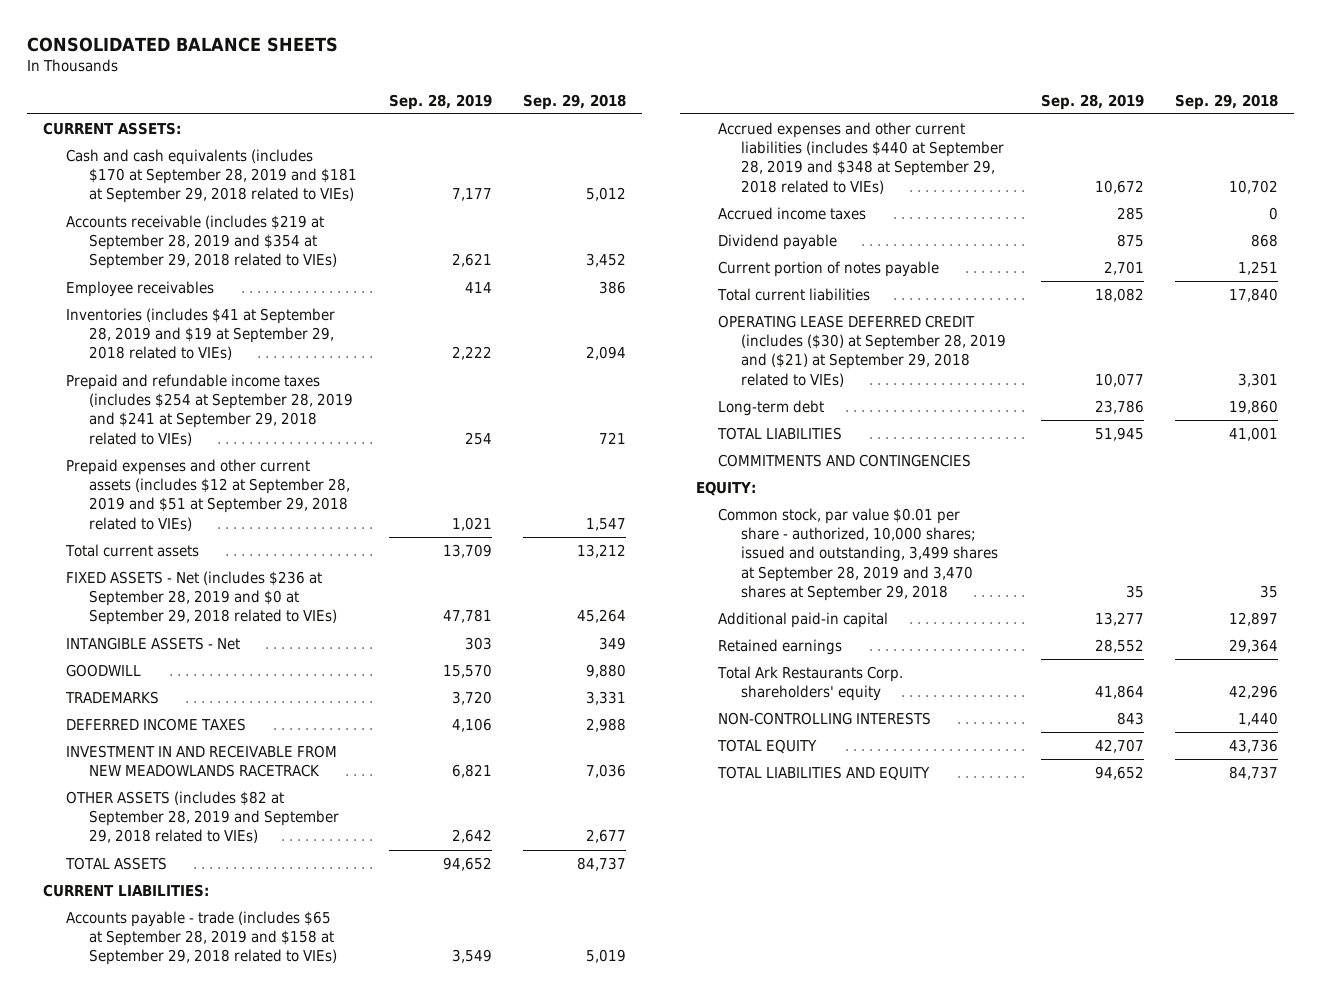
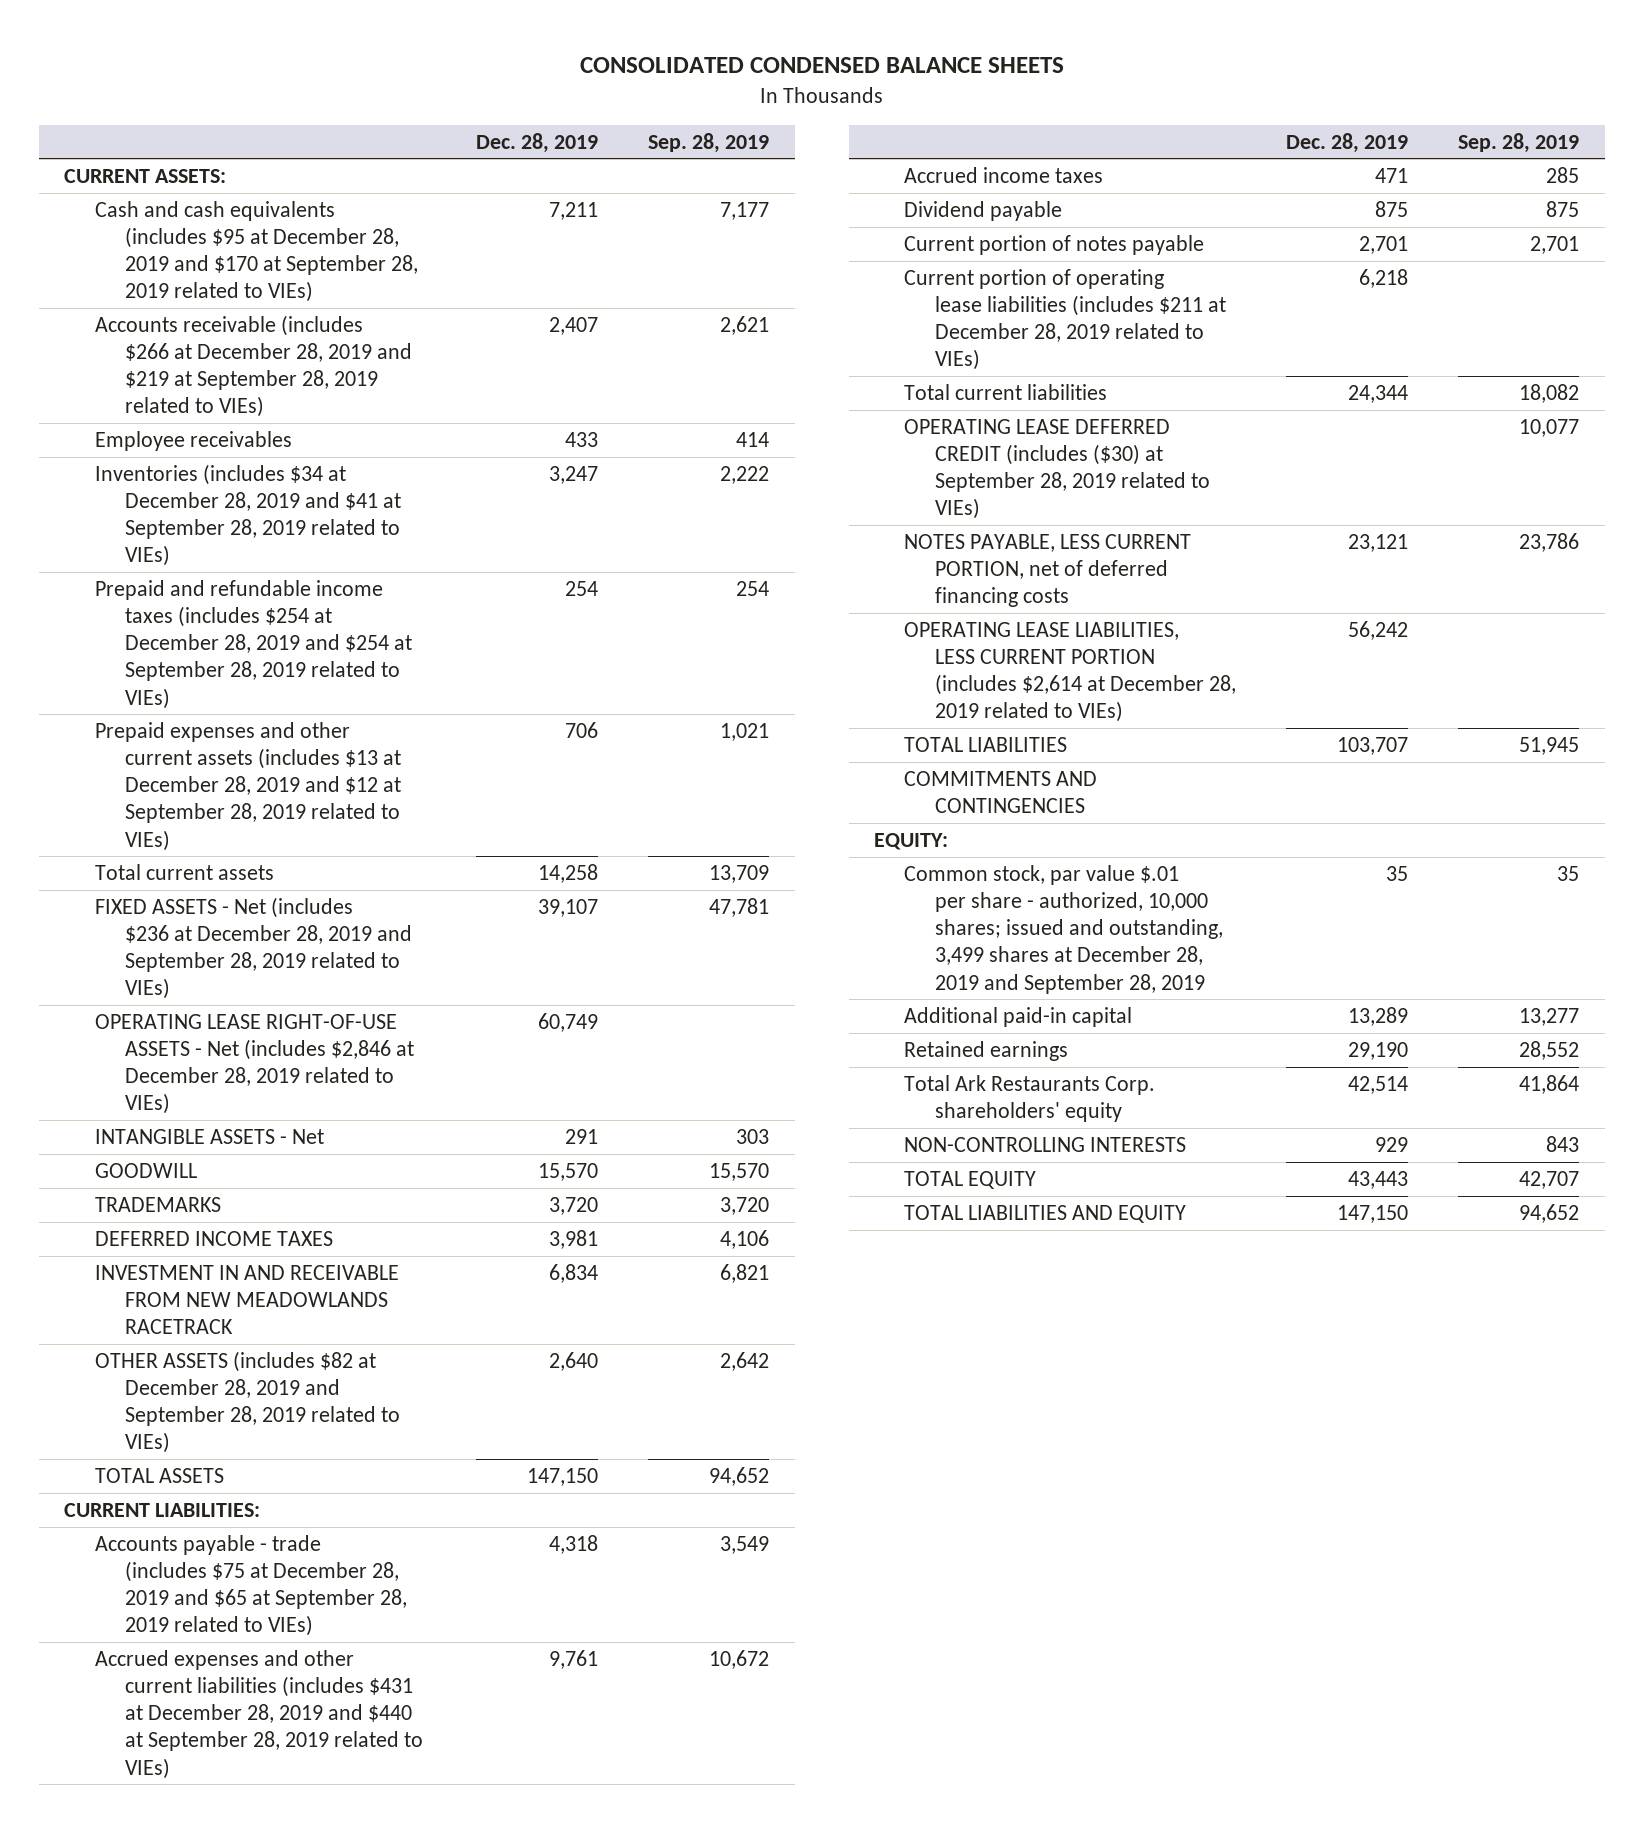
- CONSOLIDATED BALANCE SHEETS
+ CONSOLIDATED CONDENSED BALANCE SHEETS
- | Sep. 28, 2019 | Sep. 29, 2018
+ | Dec. 28, 2019 | Sep. 28, 2019
- Cash and cash equivalents (includes $170 at September 28, 2019 and $181 at September 29, 2018 related to VIEs) | 7,177 | 5,012
- Accounts receivable (includes $219 at September 28, 2019 and $354 at September 29, 2018 related to VIEs) | 2,621 | 3,452
+ Cash and cash equivalents (includes $95 at December 28, 2019 and $170 at September 28, 2019 related to VIEs) | 7,211 | 7,177
+ Accounts receivable (includes $266 at December 28, 2019 and $219 at September 28, 2019 related to VIEs) | 2,407 | 2,621
- Inventories (includes $41 at September 28, 2019 and $19 at September 29, 2018 related to VIEs) | 2,222 | 2,094
- Prepaid and refundable income taxes (includes $254 at September 28, 2019 and $241 at September 29, 2018 related to VIEs) | 254 | 721
- Prepaid expenses and other current assets (includes $12 at September 28, 2019 and $51 at September 29, 2018 related to VIEs) | 1,021 | 1,547
+ Inventories (includes $34 at December 28, 2019 and $41 at September 28, 2019 related to VIEs) | 3,247 | 2,222
+ Prepaid and refundable income taxes (includes $254 at December 28, 2019 and $254 at September 28, 2019 related to VIEs) | 254 | 254
+ Prepaid expenses and other current assets (includes $13 at December 28, 2019 and $12 at September 28, 2019 related to VIEs) | 706 | 1,021
- FIXED ASSETS - Net (includes $236 at September 28, 2019 and $0 at September 29, 2018 related to VIEs) | 47,781 | 45,264
+ FIXED ASSETS - Net (includes $236 at December 28, 2019 and September 28, 2019 related to VIEs) | 39,107 | 47,781
+ OPERATING LEASE RIGHT-OF-USE ASSETS - Net (includes $2,846 at December 28, 2019 related to VIEs) | 60,749 |
- OTHER ASSETS (includes $82 at September 28, 2019 and September 29, 2018 related to VIEs) | 2,642 | 2,677
+ OTHER ASSETS (includes $82 at December 28, 2019 and September 28, 2019 related to VIEs) | 2,640 | 2,642
- Accounts payable - trade (includes $65 at September 28, 2019 and $158 at September 29, 2018 related to VIEs) | 3,549 | 5,019
- Accrued expenses and other current liabilities (includes $440 at September 28, 2019 and $348 at September 29, 2018 related to VIEs) | 10,672 | 10,702
+ Accounts payable - trade (includes $75 at December 28, 2019 and $65 at September 28, 2019 related to VIEs) | 4,318 | 3,549
+ Accrued expenses and other current liabilities (includes $431 at December 28, 2019 and $440 at September 28, 2019 related to VIEs) | 9,761 | 10,672
+ Current portion of operating lease liabilities (includes $211 at December 28, 2019 related to VIEs) | 6,218 |
- OPERATING LEASE DEFERRED CREDIT (includes ($30) at September 28, 2019 and ($21) at September 29, 2018 related to VIEs) | 10,077 | 3,301
- Long-term debt | 23,786 | 19,860
+ OPERATING LEASE DEFERRED CREDIT (includes ($30) at September 28, 2019 related to VIEs) | | 10,077
+ NOTES PAYABLE, LESS CURRENT PORTION, net of deferred financing costs | 23,121 | 23,786
+ OPERATING LEASE LIABILITIES, LESS CURRENT PORTION (includes $2,614 at December 28, 2019 related to VIEs) | 56,242 |
- Common stock, par value $0.01 per share - authorized, 10,000 shares; issued and outstanding, 3,499 shares at September 28, 2019 and 3,470 shares at September 29, 2018 | 35 | 35
+ Common stock, par value $.01 per share - authorized, 10,000 shares; issued and outstanding, 3,499 shares at December 28, 2019 and September 28, 2019 | 35 | 35

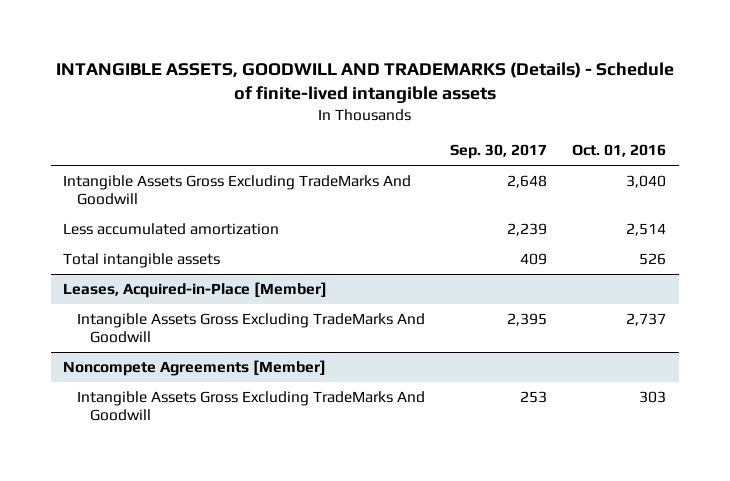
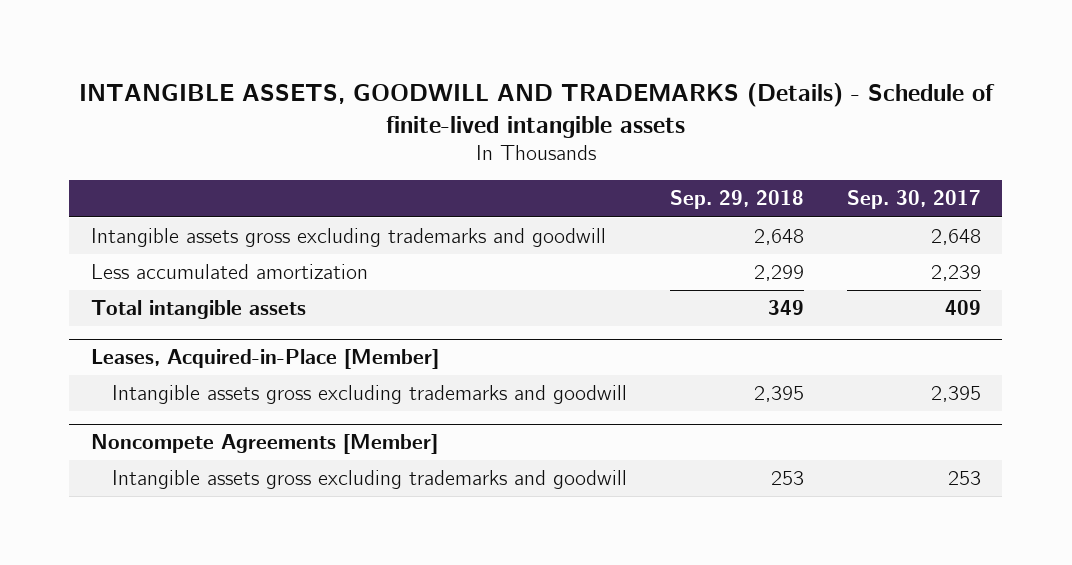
- | Sep. 30, 2017 | Oct. 01, 2016
+ | Sep. 29, 2018 | Sep. 30, 2017
- Intangible Assets Gross Excluding TradeMarks And Goodwill | 2,648 | 3,040
+ Intangible assets gross excluding trademarks and goodwill | 2,648 | 2,648
@ Leases, Acquired-in-Place [Member]
- Intangible Assets Gross Excluding TradeMarks And Goodwill | 2,395 | 2,737
+ Intangible assets gross excluding trademarks and goodwill | 2,395 | 2,395
@ Noncompete Agreements [Member]
- Intangible Assets Gross Excluding TradeMarks And Goodwill | 253 | 303
+ Intangible assets gross excluding trademarks and goodwill | 253 | 253

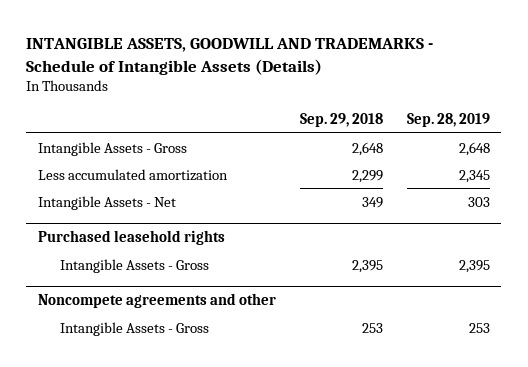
- INTANGIBLE ASSETS, GOODWILL AND TRADEMARKS (Details) - Schedule of finite-lived intangible assets
+ INTANGIBLE ASSETS, GOODWILL AND TRADEMARKS - Schedule of Intangible Assets (Details)
- | Sep. 29, 2018 | Sep. 30, 2017
+ | Sep. 29, 2018 | Sep. 28, 2019
- Intangible assets gross excluding trademarks and goodwill | 2,648 | 2,648
+ Intangible Assets - Gross | 2,648 | 2,648
- Total intangible assets | 349 | 409
- Leases, Acquired-in-Place [Member]
- Intangible assets gross excluding trademarks and goodwill | 2,395 | 2,395
- Noncompete Agreements [Member]
- Intangible assets gross excluding trademarks and goodwill | 253 | 253
+ Intangible Assets - Net | 349 | 303
+ Purchased leasehold rights
+ Intangible Assets - Gross | 2,395 | 2,395
+ Noncompete agreements and other
+ Intangible Assets - Gross | 253 | 253

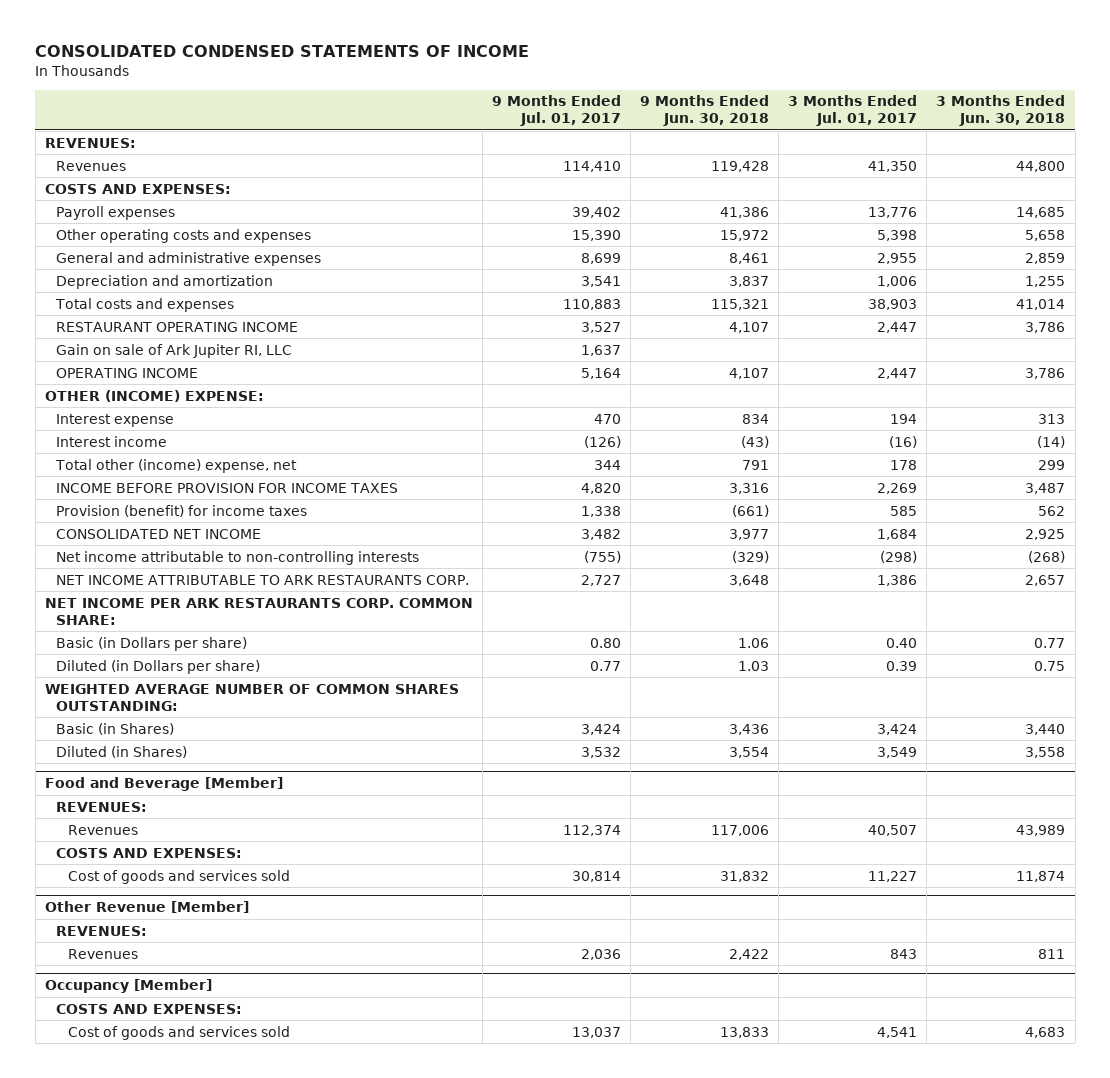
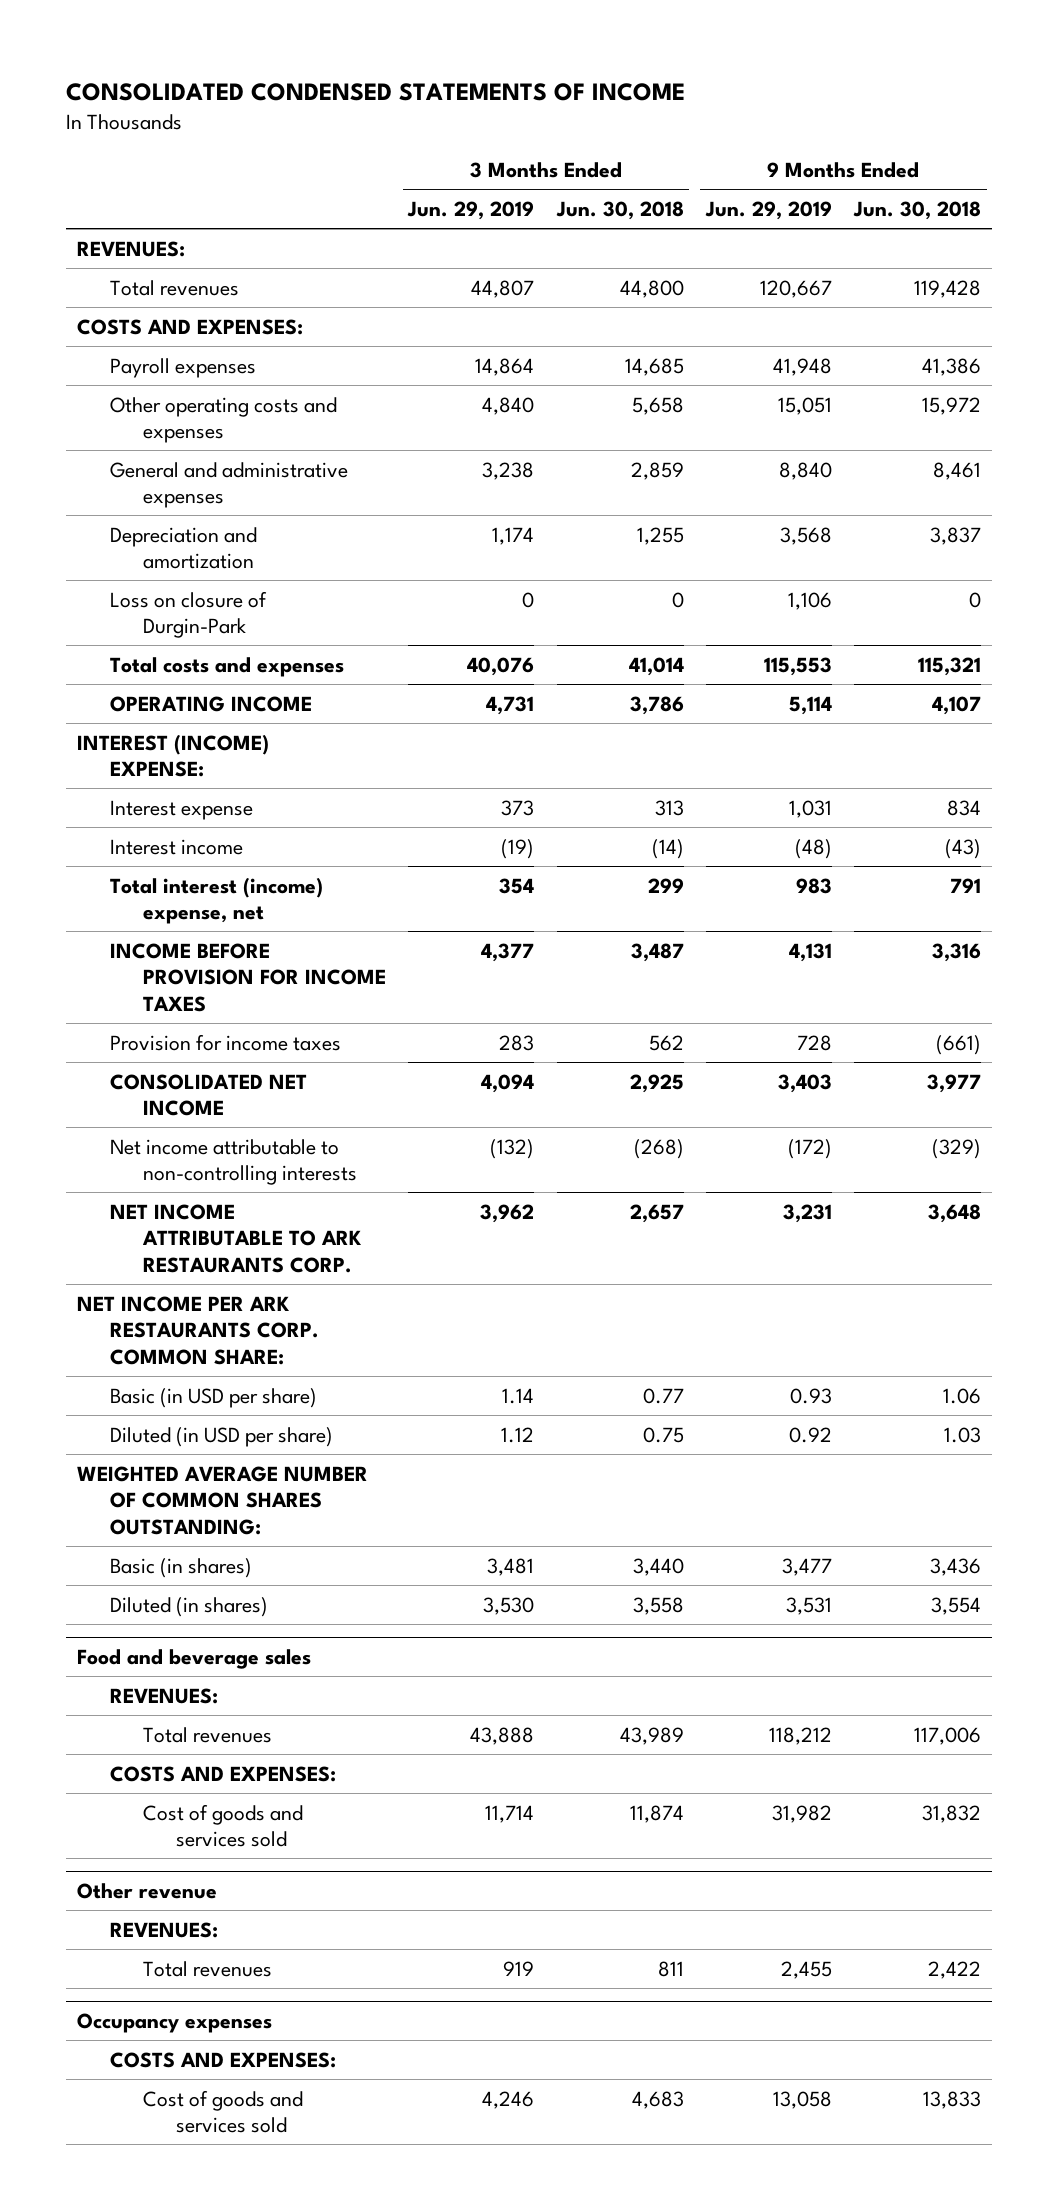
- | 9 Months Ended Jul. 01, 2017 | 9 Months Ended Jun. 30, 2018 | 3 Months Ended Jul. 01, 2017 | 3 Months Ended Jun. 30, 2018
+ | 3 Months Ended Jun. 29, 2019 | 3 Months Ended Jun. 30, 2018 | 9 Months Ended Jun. 29, 2019 | 9 Months Ended Jun. 30, 2018
- Revenues | 114,410 | 119,428 | 41,350 | 44,800
+ Total revenues | 44,807 | 44,800 | 120,667 | 119,428
+ Loss on closure of Durgin-Park | 0 | 0 | 1,106 | 0
- RESTAURANT OPERATING INCOME | 3,527 | 4,107 | 2,447 | 3,786
- Gain on sale of Ark Jupiter RI, LLC | 1,637 | | |
- OTHER (INCOME) EXPENSE:
+ INTEREST (INCOME) EXPENSE:
- Total other (income) expense, net | 344 | 791 | 178 | 299
+ Total interest (income) expense, net | 354 | 299 | 983 | 791
- Provision (benefit) for income taxes | 1,338 | (661) | 585 | 562
+ Provision for income taxes | 283 | 562 | 728 | (661)
- Basic (in Dollars per share) | 0.80 | 1.06 | 0.40 | 0.77
- Diluted (in Dollars per share) | 0.77 | 1.03 | 0.39 | 0.75
+ Basic (in USD per share) | 1.14 | 0.77 | 0.93 | 1.06
+ Diluted (in USD per share) | 1.12 | 0.75 | 0.92 | 1.03
- Basic (in Shares) | 3,424 | 3,436 | 3,424 | 3,440
- Diluted (in Shares) | 3,532 | 3,554 | 3,549 | 3,558
- Food and Beverage [Member]
+ Basic (in shares) | 3,481 | 3,440 | 3,477 | 3,436
+ Diluted (in shares) | 3,530 | 3,558 | 3,531 | 3,554
+ Food and beverage sales
- Revenues | 112,374 | 117,006 | 40,507 | 43,989
+ Total revenues | 43,888 | 43,989 | 118,212 | 117,006
- Other Revenue [Member]
+ Other revenue
- Revenues | 2,036 | 2,422 | 843 | 811
- Occupancy [Member]
+ Total revenues | 919 | 811 | 2,455 | 2,422
+ Occupancy expenses

